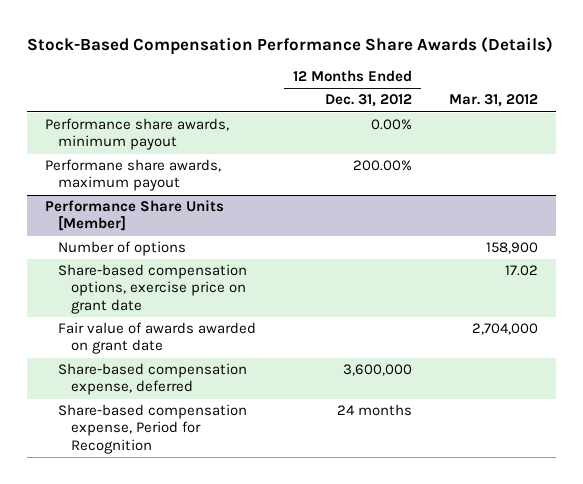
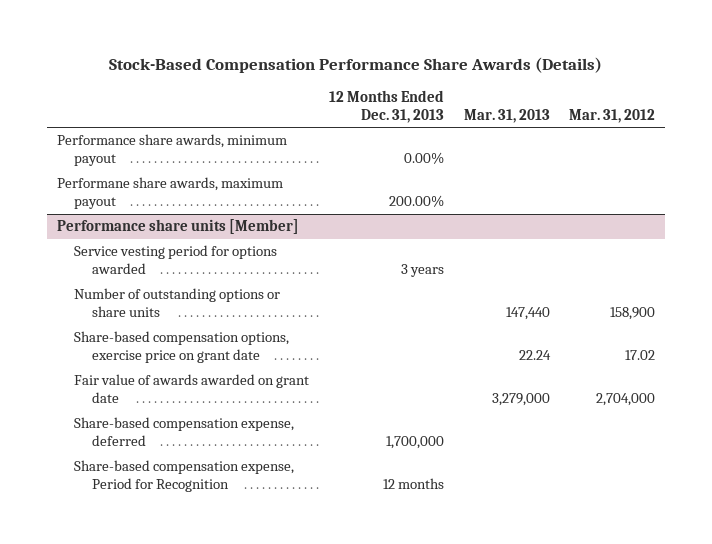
- | 12 Months Ended Dec. 31, 2012 | Mar. 31, 2012
+ | 12 Months Ended Dec. 31, 2013 | Mar. 31, 2013 | Mar. 31, 2012
- Performance Share Units [Member]
- Number of options | | 158,900
+ Performance share units [Member]
+ Service vesting period for options awarded | 3 years | |
+ Number of outstanding options or share units | | 147,440 | 158,900

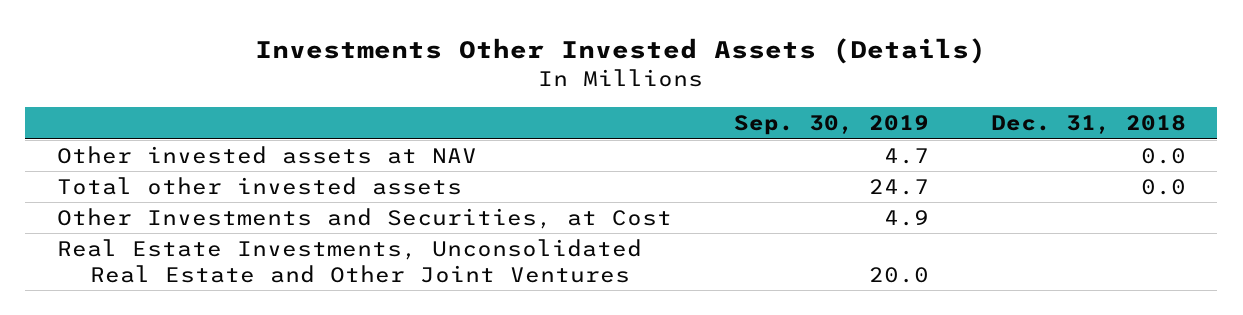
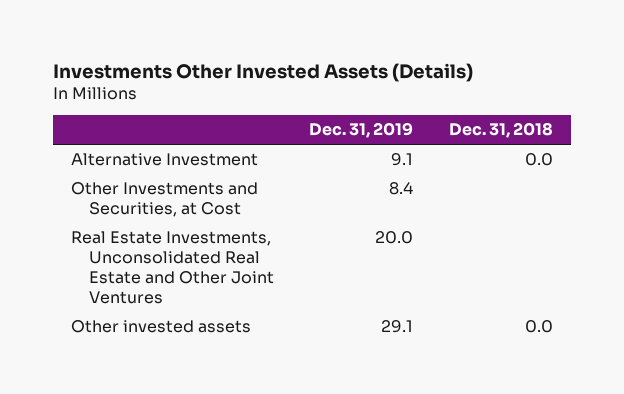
- | Sep. 30, 2019 | Dec. 31, 2018
+ | Dec. 31, 2019 | Dec. 31, 2018
- Other invested assets at NAV | 4.7 | 0.0
- Total other invested assets | 24.7 | 0.0
+ Alternative Investment | 9.1 | 0.0
+ Other invested assets | 29.1 | 0.0

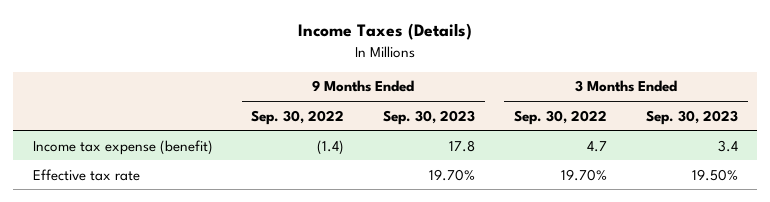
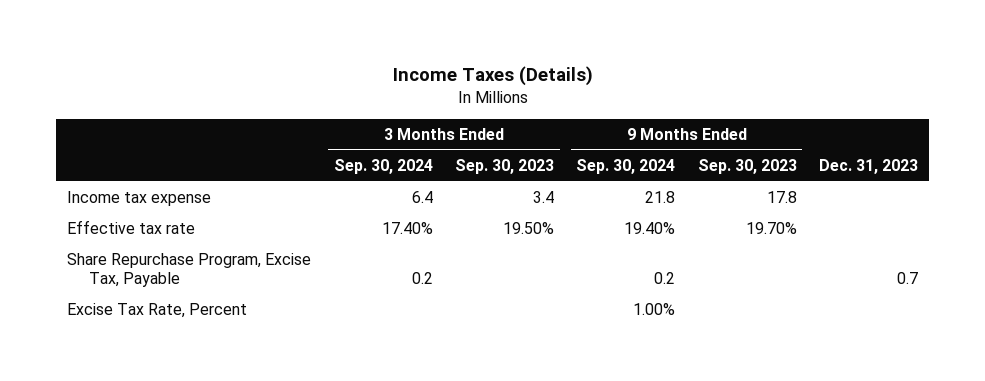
- | 9 Months Ended Sep. 30, 2022 | 9 Months Ended Sep. 30, 2023 | 3 Months Ended Sep. 30, 2022 | 3 Months Ended Sep. 30, 2023
+ | 3 Months Ended Sep. 30, 2024 | 3 Months Ended Sep. 30, 2023 | 9 Months Ended Sep. 30, 2024 | 9 Months Ended Sep. 30, 2023 | Dec. 31, 2023
- Income tax expense (benefit) | (1.4) | 17.8 | 4.7 | 3.4
+ Income tax expense | 6.4 | 3.4 | 21.8 | 17.8 |
+ Share Repurchase Program, Excise Tax, Payable | 0.2 | | 0.2 | | 0.7
+ Excise Tax Rate, Percent | | | 1.00% | |

